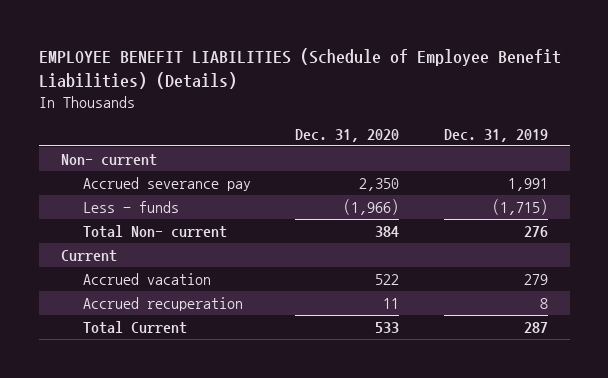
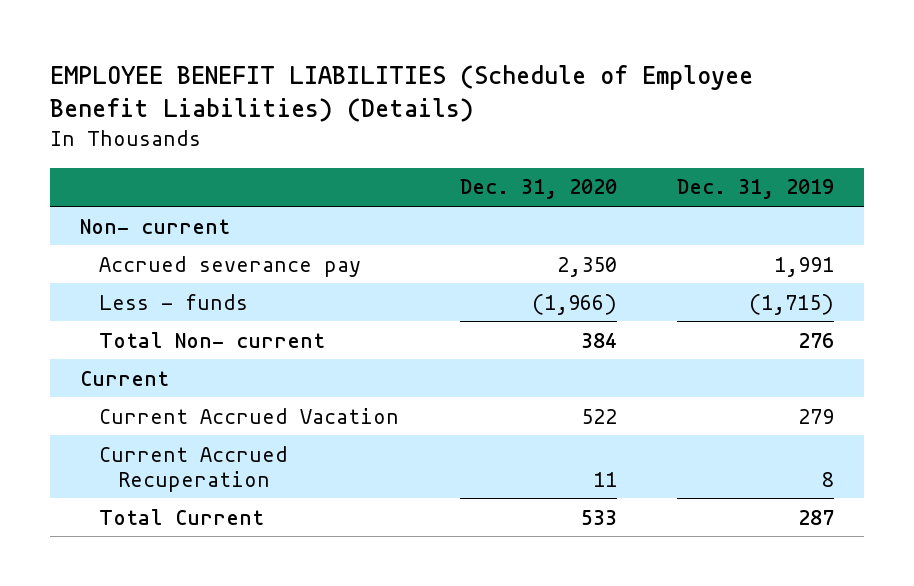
- Accrued vacation | 522 | 279
- Accrued recuperation | 11 | 8
+ Current Accrued Vacation | 522 | 279
+ Current Accrued Recuperation | 11 | 8

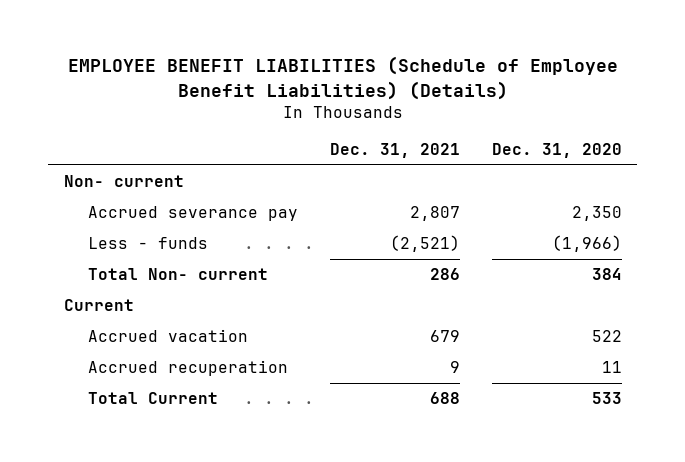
- | Dec. 31, 2020 | Dec. 31, 2019
+ | Dec. 31, 2021 | Dec. 31, 2020
- Current Accrued Vacation | 522 | 279
- Current Accrued Recuperation | 11 | 8
+ Accrued vacation | 679 | 522
+ Accrued recuperation | 9 | 11

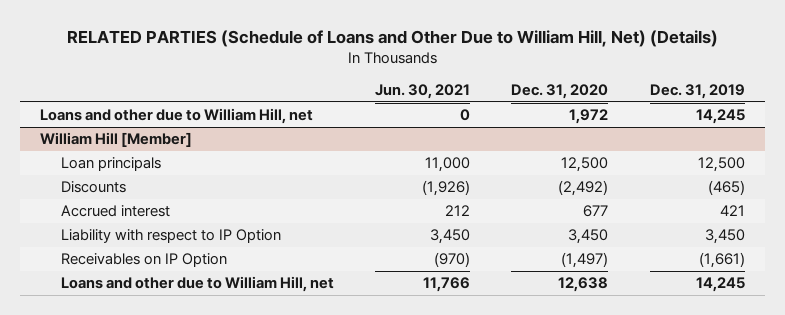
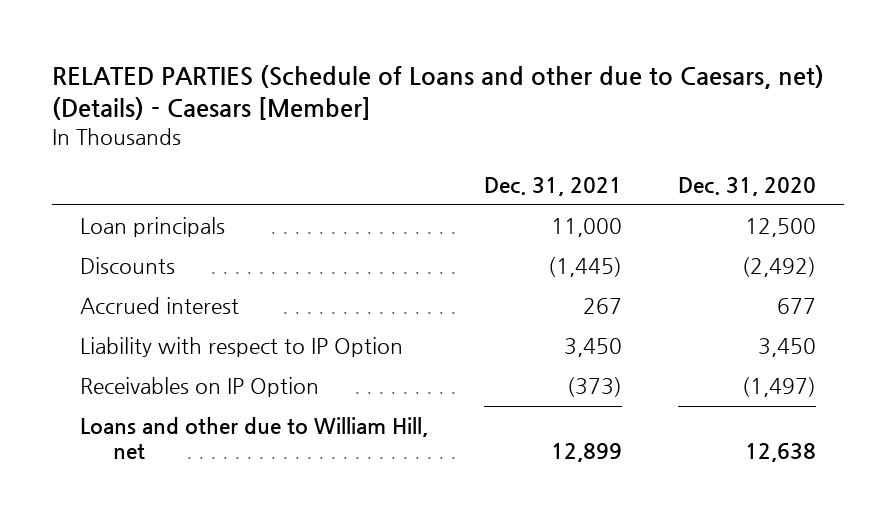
- RELATED PARTIES (Schedule of Loans and Other Due to William Hill, Net) (Details)
+ RELATED PARTIES (Schedule of Loans and other due to Caesars, net) (Details) - Caesars [Member]
- | Jun. 30, 2021 | Dec. 31, 2020 | Dec. 31, 2019
+ | Dec. 31, 2021 | Dec. 31, 2020
- Loans and other due to William Hill, net | 0 | 1,972 | 14,245
- William Hill [Member]

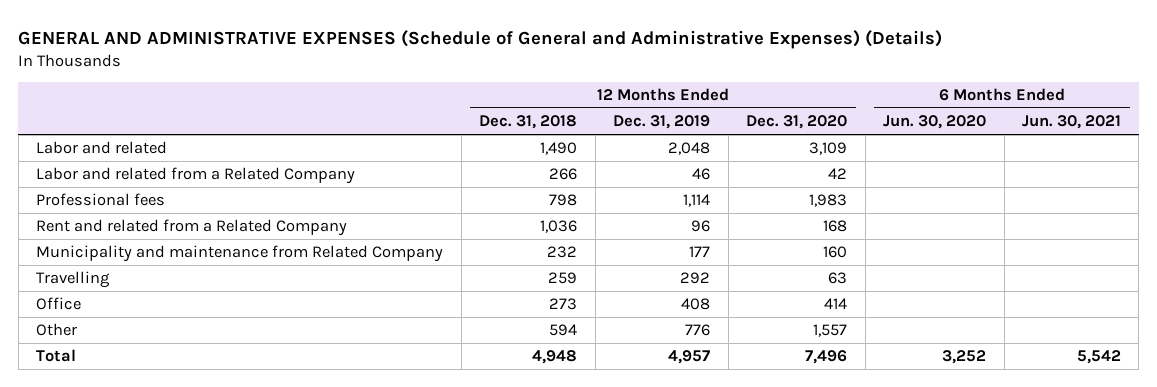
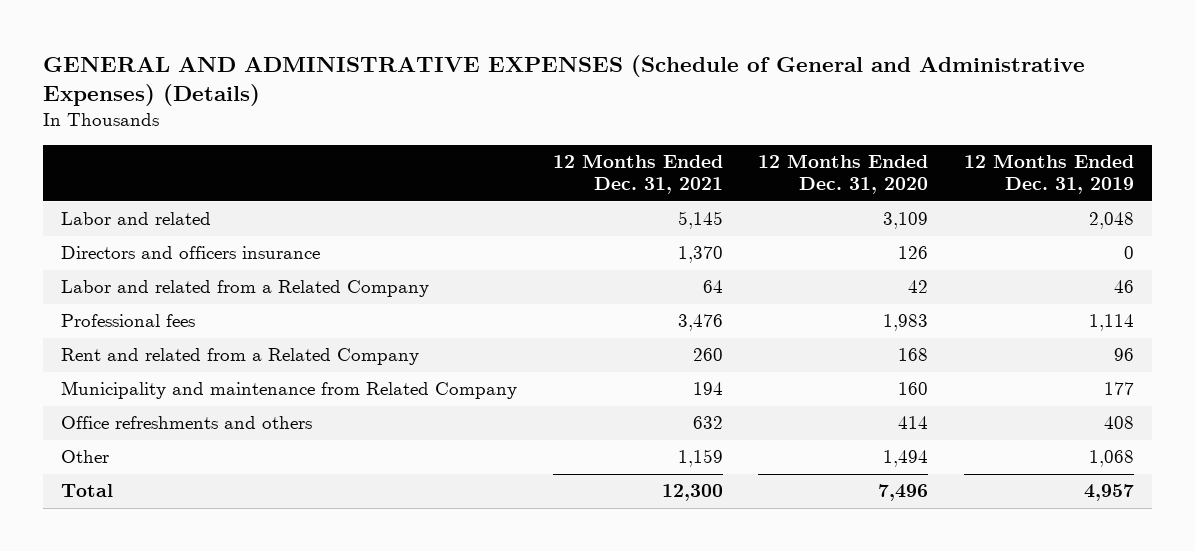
- | 12 Months Ended Dec. 31, 2018 | 12 Months Ended Dec. 31, 2019 | 12 Months Ended Dec. 31, 2020 | 6 Months Ended Jun. 30, 2020 | 6 Months Ended Jun. 30, 2021
+ | 12 Months Ended Dec. 31, 2021 | 12 Months Ended Dec. 31, 2020 | 12 Months Ended Dec. 31, 2019
+ Directors and officers insurance | 1,370 | 126 | 0
- Travelling | 259 | 292 | 63 | |
- Office | 273 | 408 | 414 | |
- Other | 594 | 776 | 1,557 | |
+ Office refreshments and others | 632 | 414 | 408
+ Other | 1,159 | 1,494 | 1,068

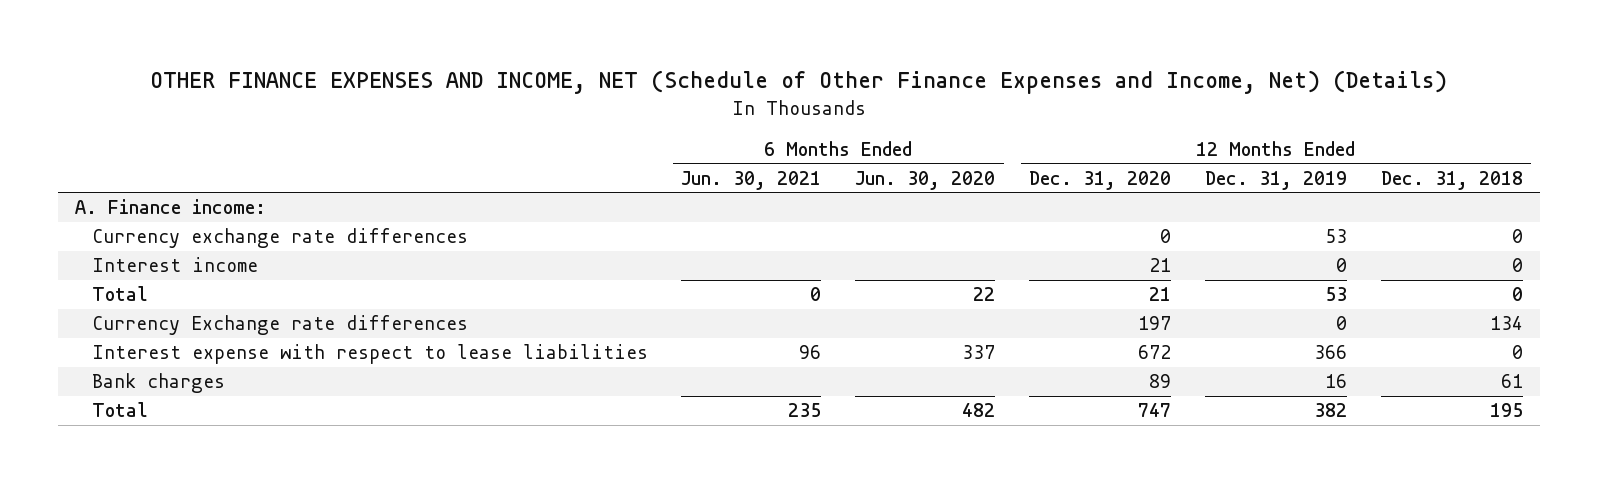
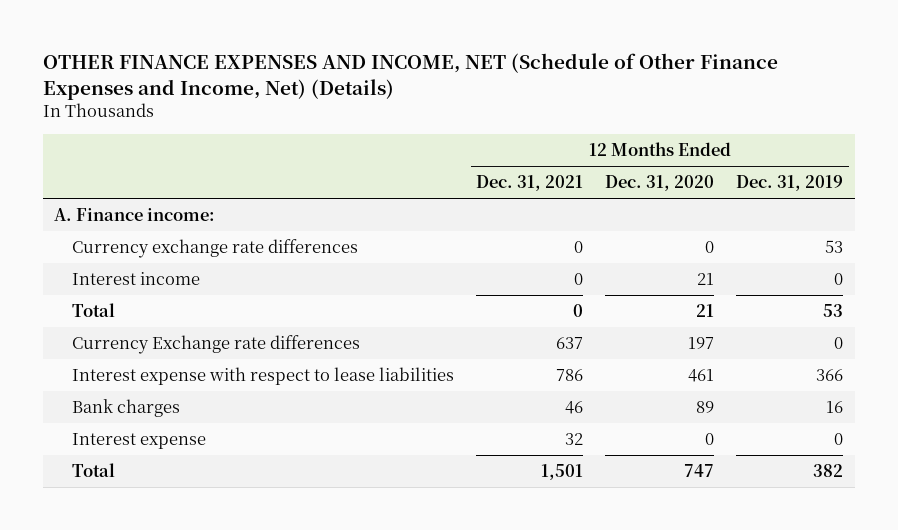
- | 6 Months Ended Jun. 30, 2021 | 6 Months Ended Jun. 30, 2020 | 12 Months Ended Dec. 31, 2020 | 12 Months Ended Dec. 31, 2019 | 12 Months Ended Dec. 31, 2018
+ | 12 Months Ended Dec. 31, 2021 | 12 Months Ended Dec. 31, 2020 | 12 Months Ended Dec. 31, 2019
- Interest expense with respect to lease liabilities | 96 | 337 | 672 | 366 | 0
+ Interest expense with respect to lease liabilities | 786 | 461 | 366
+ Interest expense | 32 | 0 | 0

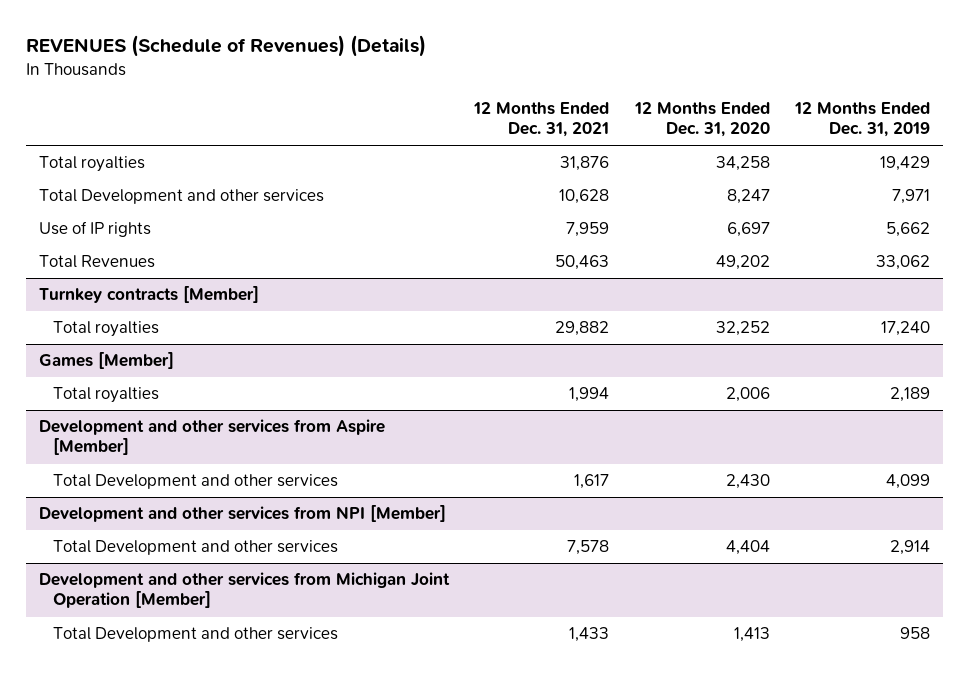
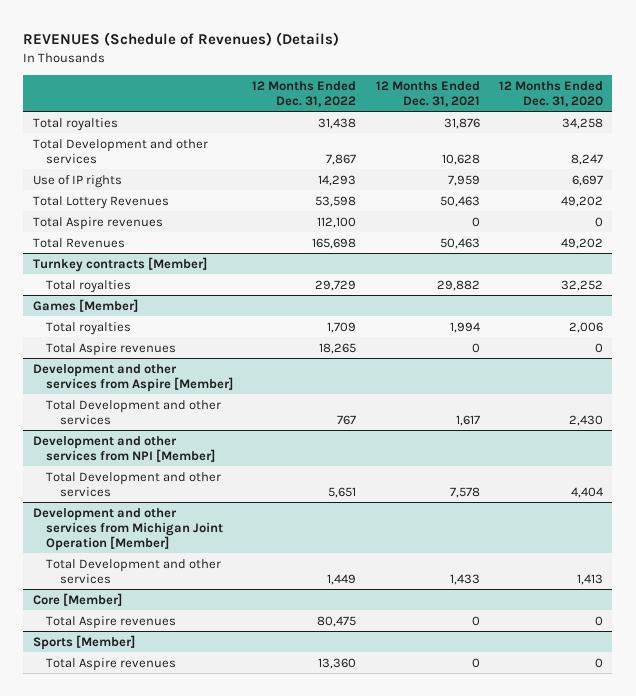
- | 12 Months Ended Dec. 31, 2021 | 12 Months Ended Dec. 31, 2020 | 12 Months Ended Dec. 31, 2019
+ | 12 Months Ended Dec. 31, 2022 | 12 Months Ended Dec. 31, 2021 | 12 Months Ended Dec. 31, 2020
+ Total Lottery Revenues | 53,598 | 50,463 | 49,202
+ Total Aspire revenues | 112,100 | 0 | 0
@ Games [Member]
+ Total Aspire revenues | 18,265 | 0 | 0
+ Core [Member]
+ Total Aspire revenues | 80,475 | 0 | 0
+ Sports [Member]
+ Total Aspire revenues | 13,360 | 0 | 0

